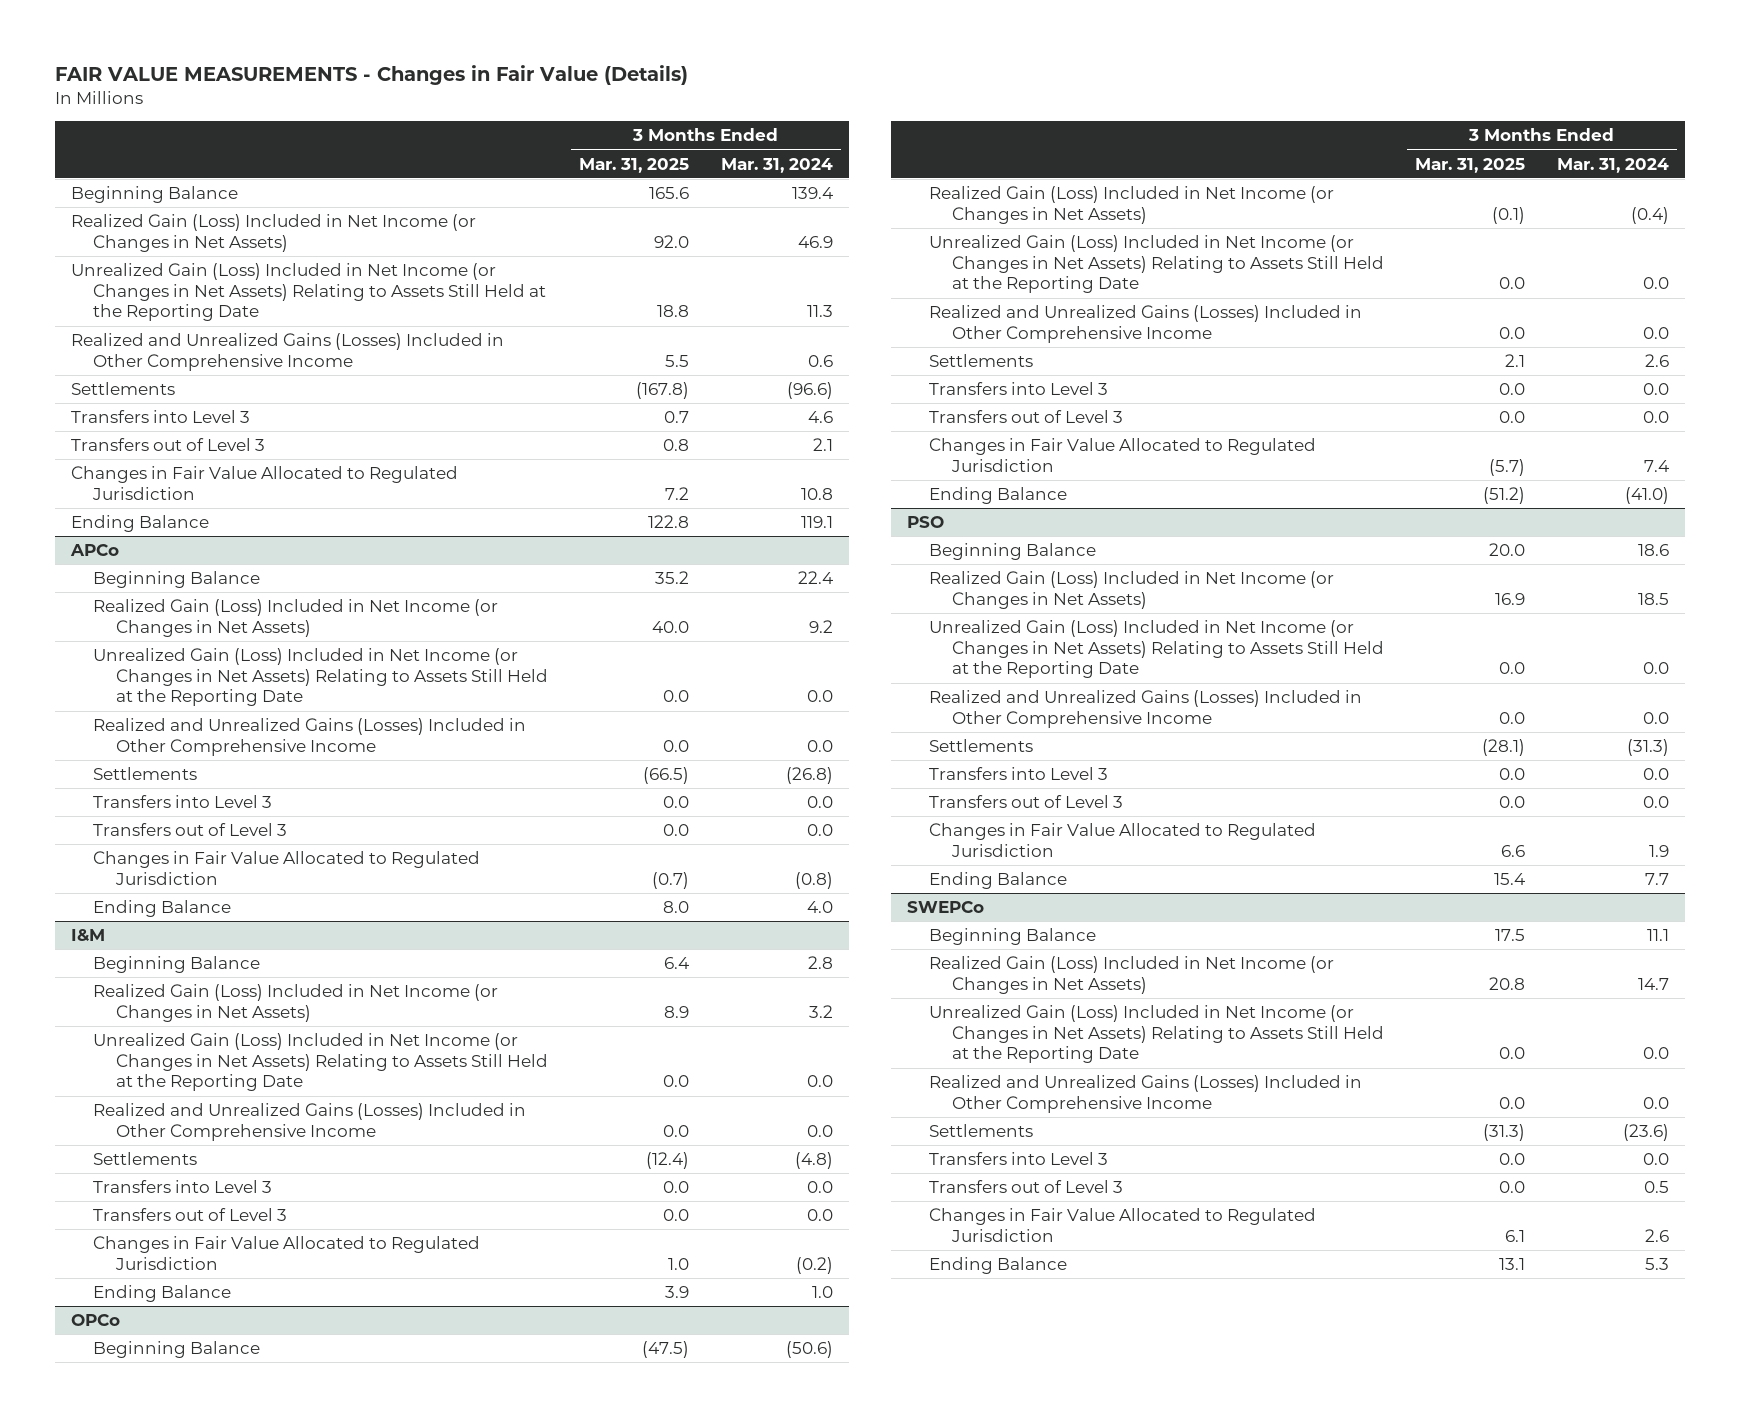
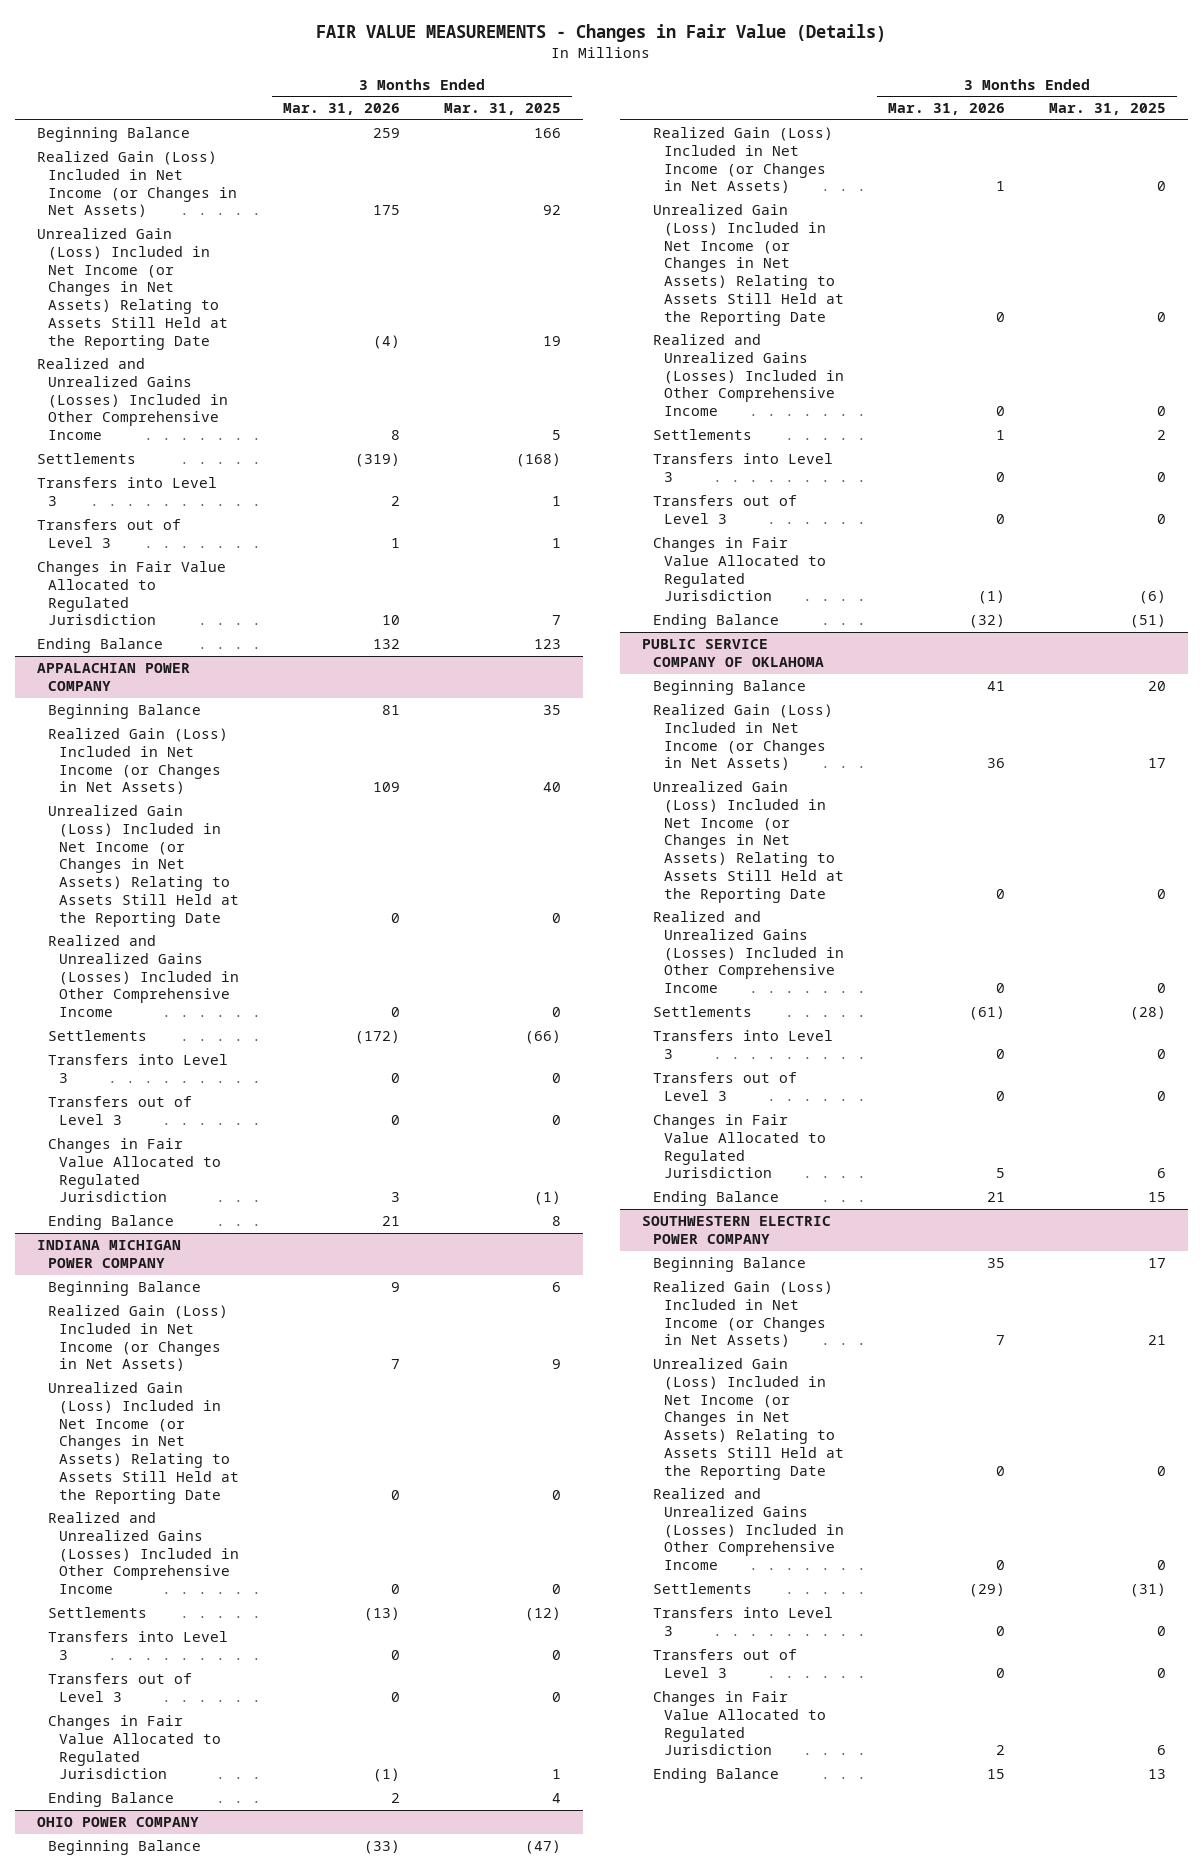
- | 3 Months Ended Mar. 31, 2025 | 3 Months Ended Mar. 31, 2024
+ | 3 Months Ended Mar. 31, 2026 | 3 Months Ended Mar. 31, 2025
- Beginning Balance | 165.6 | 139.4
- Realized Gain (Loss) Included in Net Income (or Changes in Net Assets) | 92.0 | 46.9
- Unrealized Gain (Loss) Included in Net Income (or Changes in Net Assets) Relating to Assets Still Held at the Reporting Date | 18.8 | 11.3
- Realized and Unrealized Gains (Losses) Included in Other Comprehensive Income | 5.5 | 0.6
- Settlements | (167.8) | (96.6)
- Transfers into Level 3 | 0.7 | 4.6
- Transfers out of Level 3 | 0.8 | 2.1
- Changes in Fair Value Allocated to Regulated Jurisdiction | 7.2 | 10.8
- Ending Balance | 122.8 | 119.1
- APCo
- Beginning Balance | 35.2 | 22.4
- Realized Gain (Loss) Included in Net Income (or Changes in Net Assets) | 40.0 | 9.2
- Unrealized Gain (Loss) Included in Net Income (or Changes in Net Assets) Relating to Assets Still Held at the Reporting Date | 0.0 | 0.0
- Realized and Unrealized Gains (Losses) Included in Other Comprehensive Income | 0.0 | 0.0
- Settlements | (66.5) | (26.8)
- Transfers into Level 3 | 0.0 | 0.0
- Transfers out of Level 3 | 0.0 | 0.0
- Changes in Fair Value Allocated to Regulated Jurisdiction | (0.7) | (0.8)
- Ending Balance | 8.0 | 4.0
- I&M
- Beginning Balance | 6.4 | 2.8
- Realized Gain (Loss) Included in Net Income (or Changes in Net Assets) | 8.9 | 3.2
- Unrealized Gain (Loss) Included in Net Income (or Changes in Net Assets) Relating to Assets Still Held at the Reporting Date | 0.0 | 0.0
- Realized and Unrealized Gains (Losses) Included in Other Comprehensive Income | 0.0 | 0.0
- Settlements | (12.4) | (4.8)
- Transfers into Level 3 | 0.0 | 0.0
- Transfers out of Level 3 | 0.0 | 0.0
- Changes in Fair Value Allocated to Regulated Jurisdiction | 1.0 | (0.2)
- Ending Balance | 3.9 | 1.0
- OPCo
- Beginning Balance | (47.5) | (50.6)
- Realized Gain (Loss) Included in Net Income (or Changes in Net Assets) | (0.1) | (0.4)
- Unrealized Gain (Loss) Included in Net Income (or Changes in Net Assets) Relating to Assets Still Held at the Reporting Date | 0.0 | 0.0
- Realized and Unrealized Gains (Losses) Included in Other Comprehensive Income | 0.0 | 0.0
- Settlements | 2.1 | 2.6
- Transfers into Level 3 | 0.0 | 0.0
- Transfers out of Level 3 | 0.0 | 0.0
- Changes in Fair Value Allocated to Regulated Jurisdiction | (5.7) | 7.4
- Ending Balance | (51.2) | (41.0)
- PSO
- Beginning Balance | 20.0 | 18.6
- Realized Gain (Loss) Included in Net Income (or Changes in Net Assets) | 16.9 | 18.5
- Unrealized Gain (Loss) Included in Net Income (or Changes in Net Assets) Relating to Assets Still Held at the Reporting Date | 0.0 | 0.0
- Realized and Unrealized Gains (Losses) Included in Other Comprehensive Income | 0.0 | 0.0
- Settlements | (28.1) | (31.3)
- Transfers into Level 3 | 0.0 | 0.0
- Transfers out of Level 3 | 0.0 | 0.0
- Changes in Fair Value Allocated to Regulated Jurisdiction | 6.6 | 1.9
- Ending Balance | 15.4 | 7.7
- SWEPCo
- Beginning Balance | 17.5 | 11.1
- Realized Gain (Loss) Included in Net Income (or Changes in Net Assets) | 20.8 | 14.7
- Unrealized Gain (Loss) Included in Net Income (or Changes in Net Assets) Relating to Assets Still Held at the Reporting Date | 0.0 | 0.0
- Realized and Unrealized Gains (Losses) Included in Other Comprehensive Income | 0.0 | 0.0
- Settlements | (31.3) | (23.6)
- Transfers into Level 3 | 0.0 | 0.0
- Transfers out of Level 3 | 0.0 | 0.5
- Changes in Fair Value Allocated to Regulated Jurisdiction | 6.1 | 2.6
- Ending Balance | 13.1 | 5.3
+ Beginning Balance | 259 | 166
+ Realized Gain (Loss) Included in Net Income (or Changes in Net Assets) | 175 | 92
+ Unrealized Gain (Loss) Included in Net Income (or Changes in Net Assets) Relating to Assets Still Held at the Reporting Date | (4) | 19
+ Realized and Unrealized Gains (Losses) Included in Other Comprehensive Income | 8 | 5
+ Settlements | (319) | (168)
+ Transfers into Level 3 | 2 | 1
+ Transfers out of Level 3 | 1 | 1
+ Changes in Fair Value Allocated to Regulated Jurisdiction | 10 | 7
+ Ending Balance | 132 | 123
+ APPALACHIAN POWER COMPANY
+ Beginning Balance | 81 | 35
+ Realized Gain (Loss) Included in Net Income (or Changes in Net Assets) | 109 | 40
+ Unrealized Gain (Loss) Included in Net Income (or Changes in Net Assets) Relating to Assets Still Held at the Reporting Date | 0 | 0
+ Realized and Unrealized Gains (Losses) Included in Other Comprehensive Income | 0 | 0
+ Settlements | (172) | (66)
+ Transfers into Level 3 | 0 | 0
+ Transfers out of Level 3 | 0 | 0
+ Changes in Fair Value Allocated to Regulated Jurisdiction | 3 | (1)
+ Ending Balance | 21 | 8
+ INDIANA MICHIGAN POWER COMPANY
+ Beginning Balance | 9 | 6
+ Realized Gain (Loss) Included in Net Income (or Changes in Net Assets) | 7 | 9
+ Unrealized Gain (Loss) Included in Net Income (or Changes in Net Assets) Relating to Assets Still Held at the Reporting Date | 0 | 0
+ Realized and Unrealized Gains (Losses) Included in Other Comprehensive Income | 0 | 0
+ Settlements | (13) | (12)
+ Transfers into Level 3 | 0 | 0
+ Transfers out of Level 3 | 0 | 0
+ Changes in Fair Value Allocated to Regulated Jurisdiction | (1) | 1
+ Ending Balance | 2 | 4
+ OHIO POWER COMPANY
+ Beginning Balance | (33) | (47)
+ Realized Gain (Loss) Included in Net Income (or Changes in Net Assets) | 1 | 0
+ Unrealized Gain (Loss) Included in Net Income (or Changes in Net Assets) Relating to Assets Still Held at the Reporting Date | 0 | 0
+ Realized and Unrealized Gains (Losses) Included in Other Comprehensive Income | 0 | 0
+ Settlements | 1 | 2
+ Transfers into Level 3 | 0 | 0
+ Transfers out of Level 3 | 0 | 0
+ Changes in Fair Value Allocated to Regulated Jurisdiction | (1) | (6)
+ Ending Balance | (32) | (51)
+ PUBLIC SERVICE COMPANY OF OKLAHOMA
+ Beginning Balance | 41 | 20
+ Realized Gain (Loss) Included in Net Income (or Changes in Net Assets) | 36 | 17
+ Unrealized Gain (Loss) Included in Net Income (or Changes in Net Assets) Relating to Assets Still Held at the Reporting Date | 0 | 0
+ Realized and Unrealized Gains (Losses) Included in Other Comprehensive Income | 0 | 0
+ Settlements | (61) | (28)
+ Transfers into Level 3 | 0 | 0
+ Transfers out of Level 3 | 0 | 0
+ Changes in Fair Value Allocated to Regulated Jurisdiction | 5 | 6
+ Ending Balance | 21 | 15
+ SOUTHWESTERN ELECTRIC POWER COMPANY
+ Beginning Balance | 35 | 17
+ Realized Gain (Loss) Included in Net Income (or Changes in Net Assets) | 7 | 21
+ Unrealized Gain (Loss) Included in Net Income (or Changes in Net Assets) Relating to Assets Still Held at the Reporting Date | 0 | 0
+ Realized and Unrealized Gains (Losses) Included in Other Comprehensive Income | 0 | 0
+ Settlements | (29) | (31)
+ Transfers into Level 3 | 0 | 0
+ Transfers out of Level 3 | 0 | 0
+ Changes in Fair Value Allocated to Regulated Jurisdiction | 2 | 6
+ Ending Balance | 15 | 13

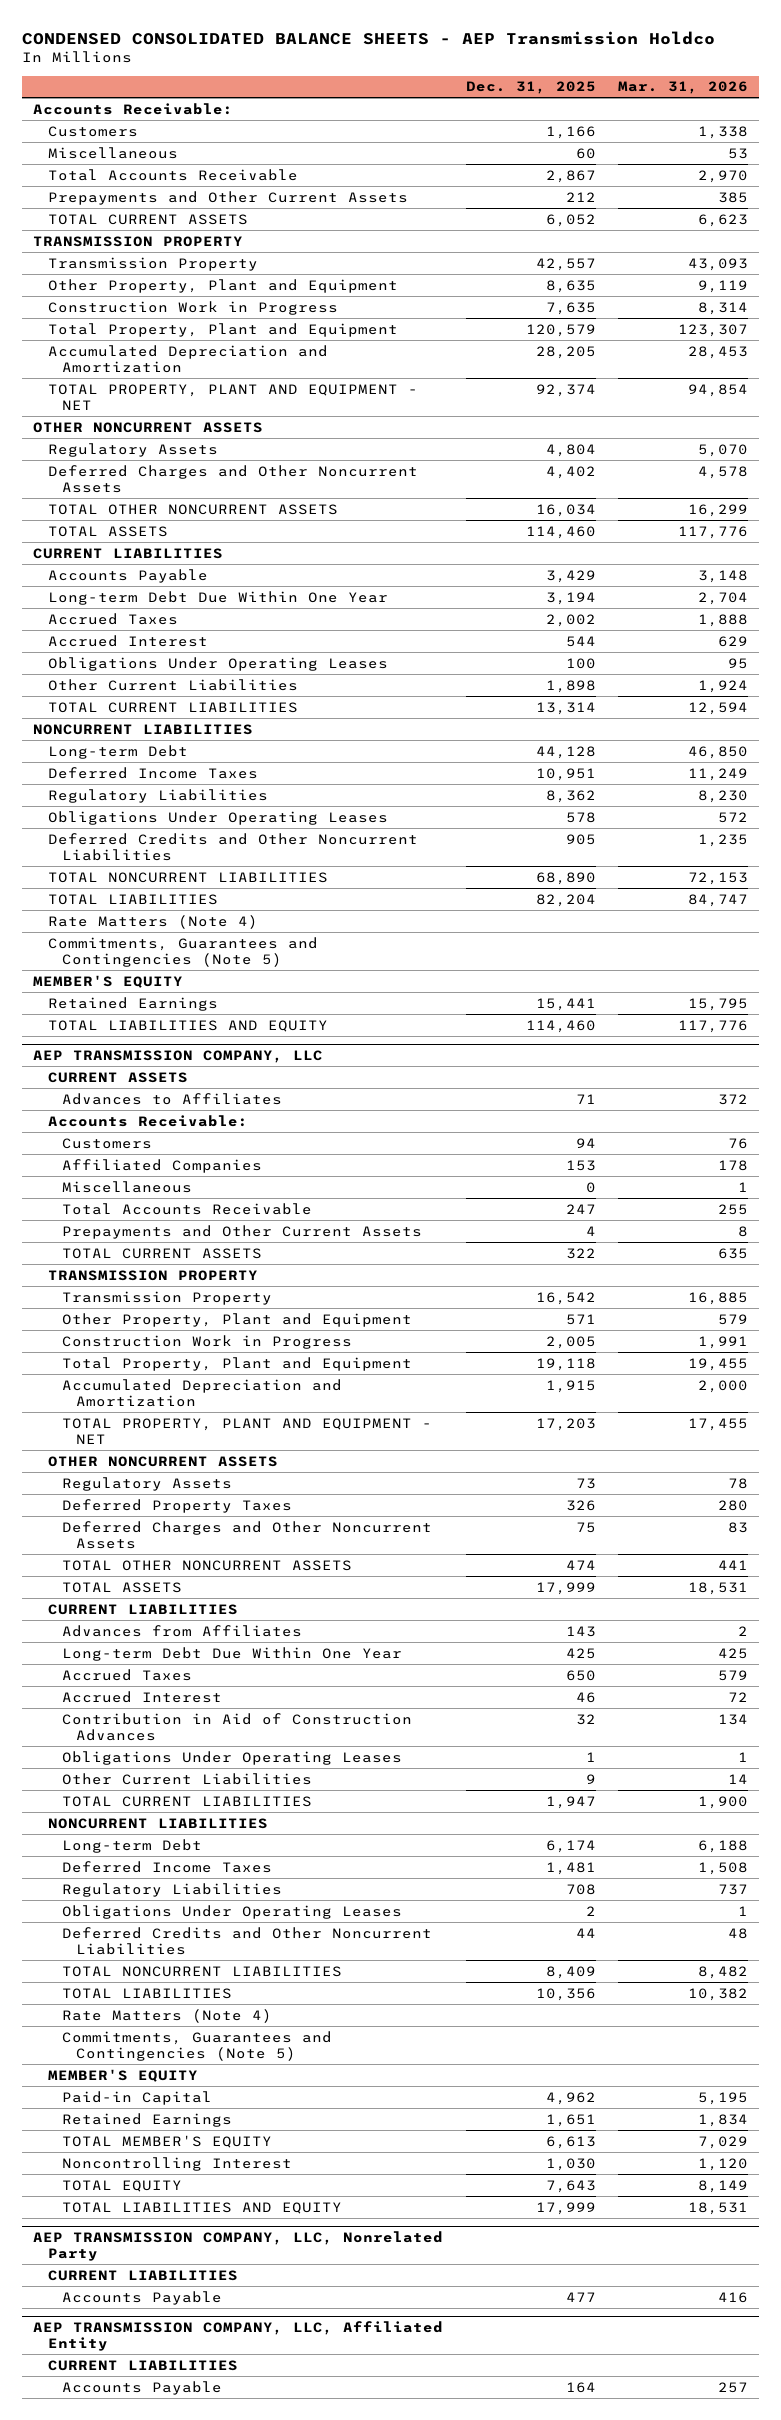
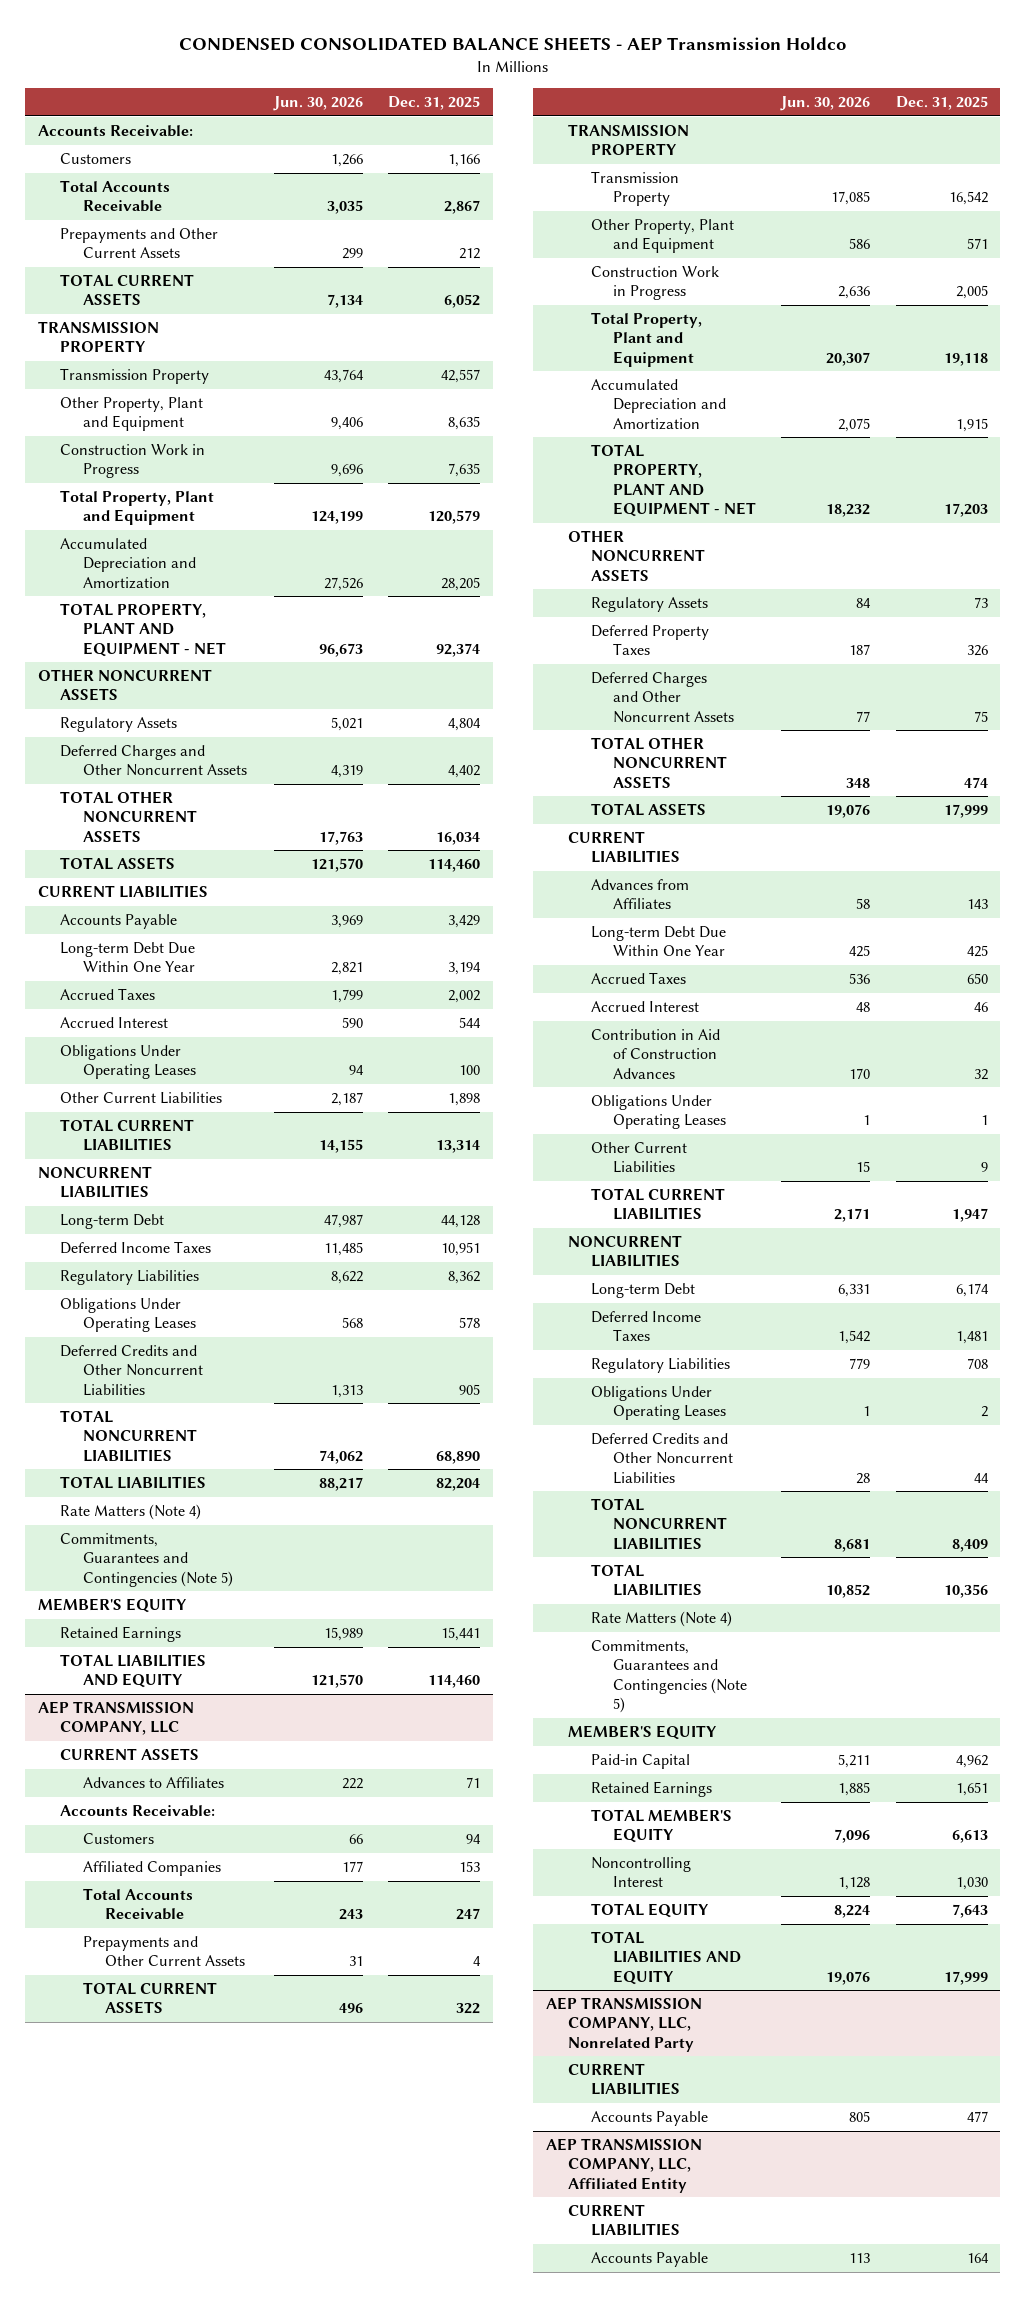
- | Dec. 31, 2025 | Mar. 31, 2026
+ | Jun. 30, 2026 | Dec. 31, 2025
- Miscellaneous | 60 | 53
@ AEP TRANSMISSION COMPANY, LLC
- Miscellaneous | 0 | 1

